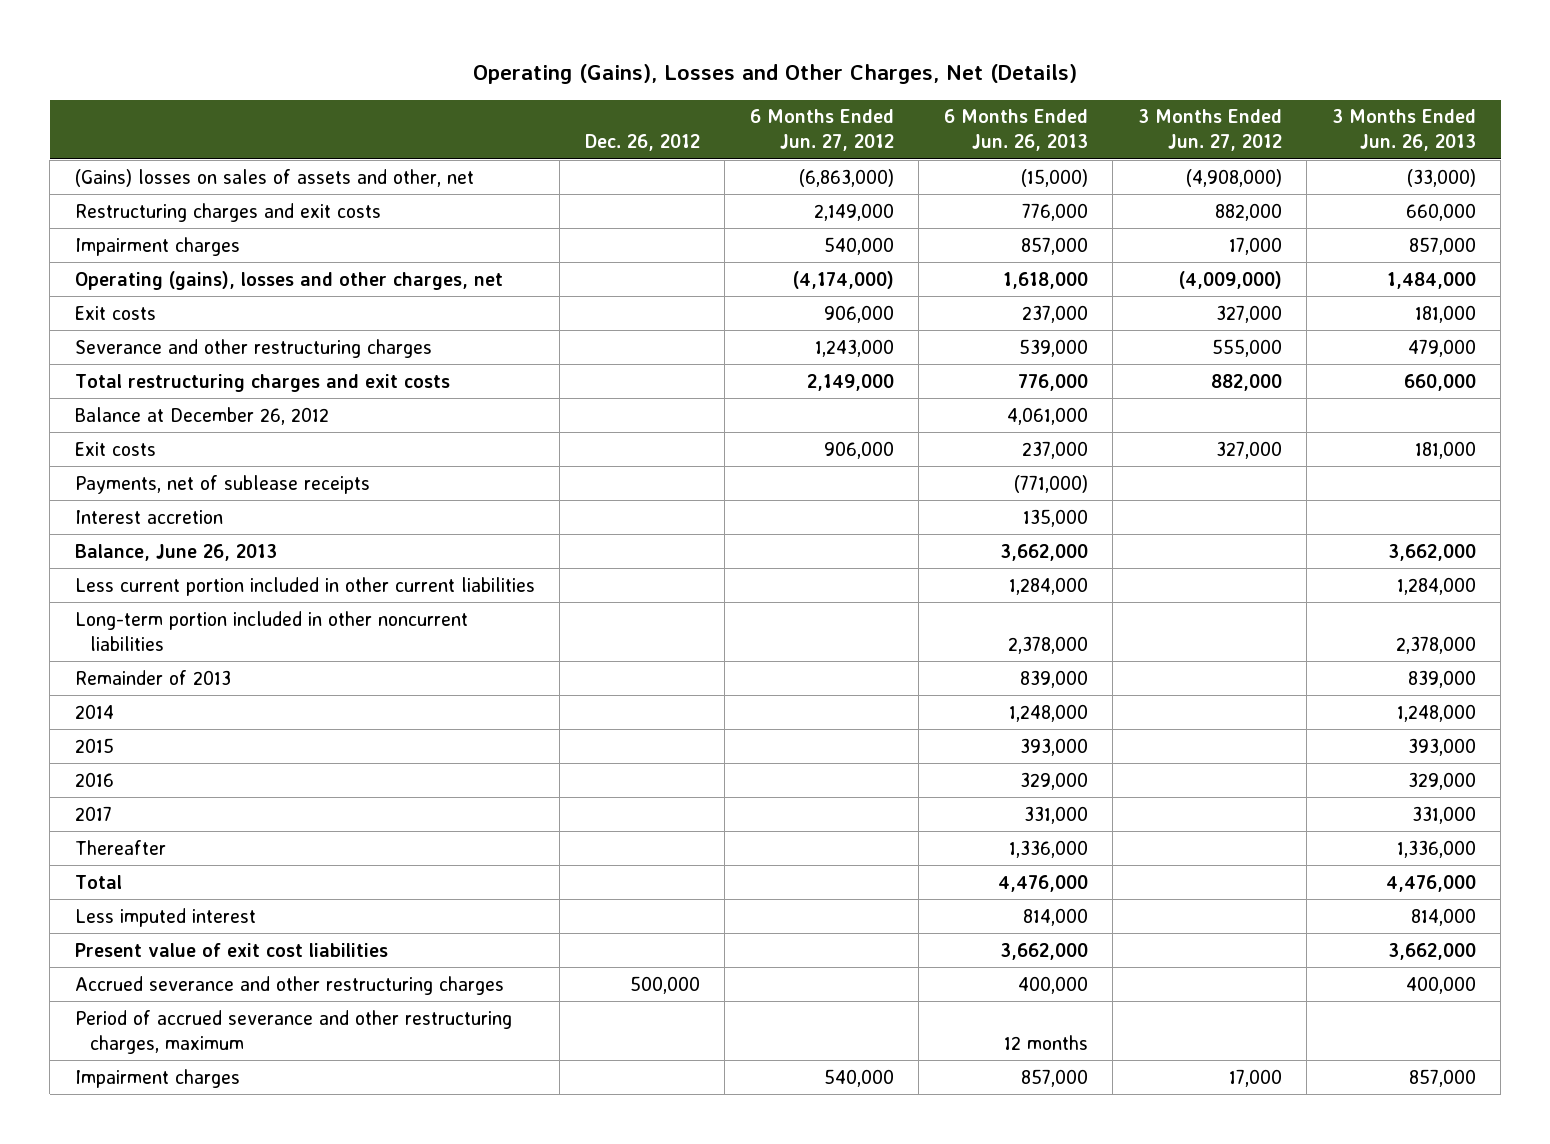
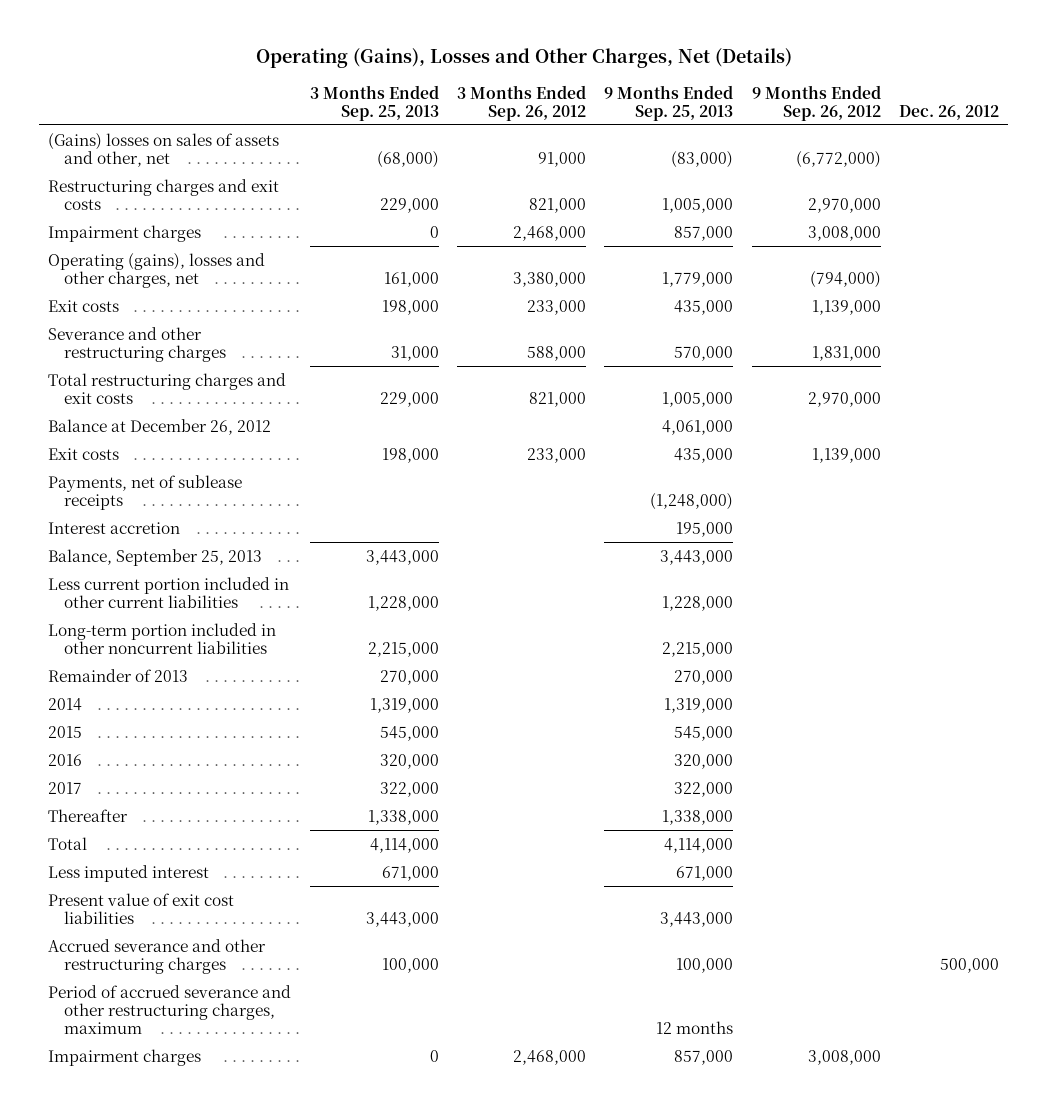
- | Dec. 26, 2012 | 6 Months Ended Jun. 27, 2012 | 6 Months Ended Jun. 26, 2013 | 3 Months Ended Jun. 27, 2012 | 3 Months Ended Jun. 26, 2013
+ | 3 Months Ended Sep. 25, 2013 | 3 Months Ended Sep. 26, 2012 | 9 Months Ended Sep. 25, 2013 | 9 Months Ended Sep. 26, 2012 | Dec. 26, 2012
- Balance, June 26, 2013 | | | 3,662,000 | | 3,662,000
+ Balance, September 25, 2013 | 3,443,000 | | 3,443,000 | |

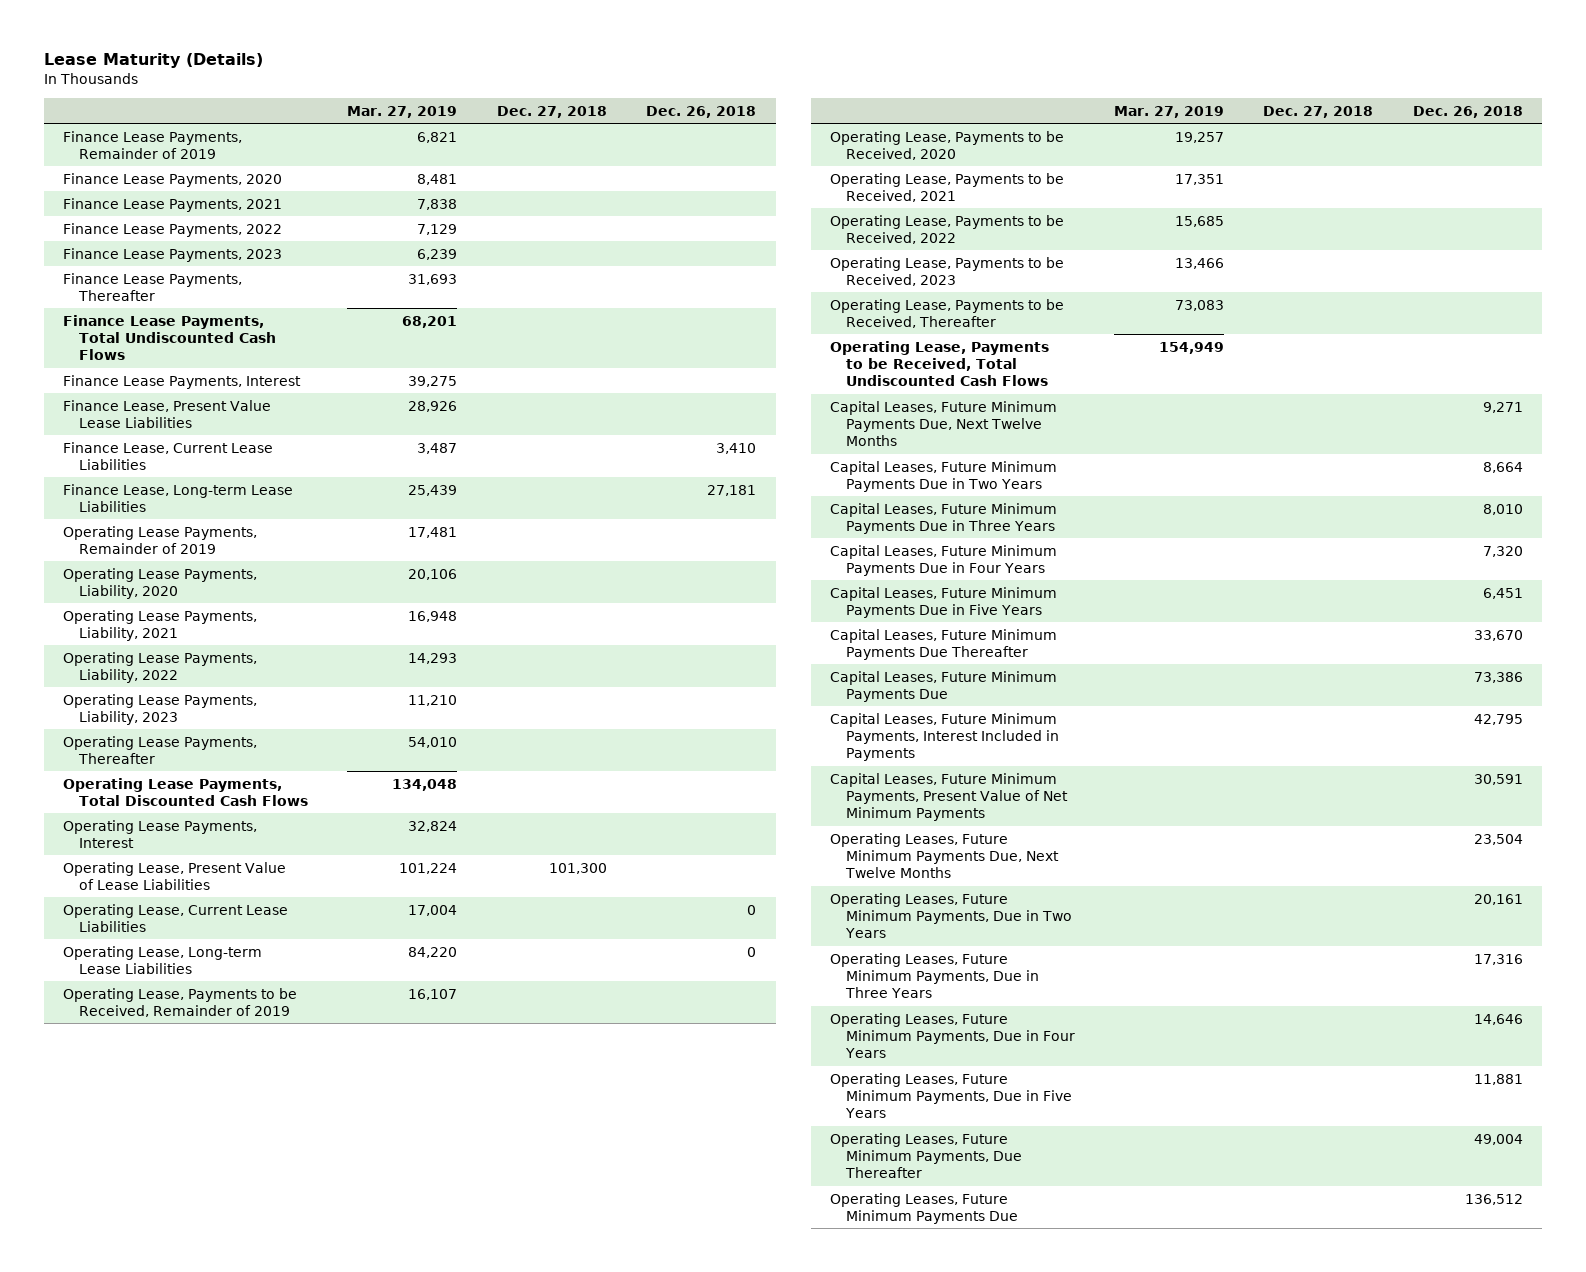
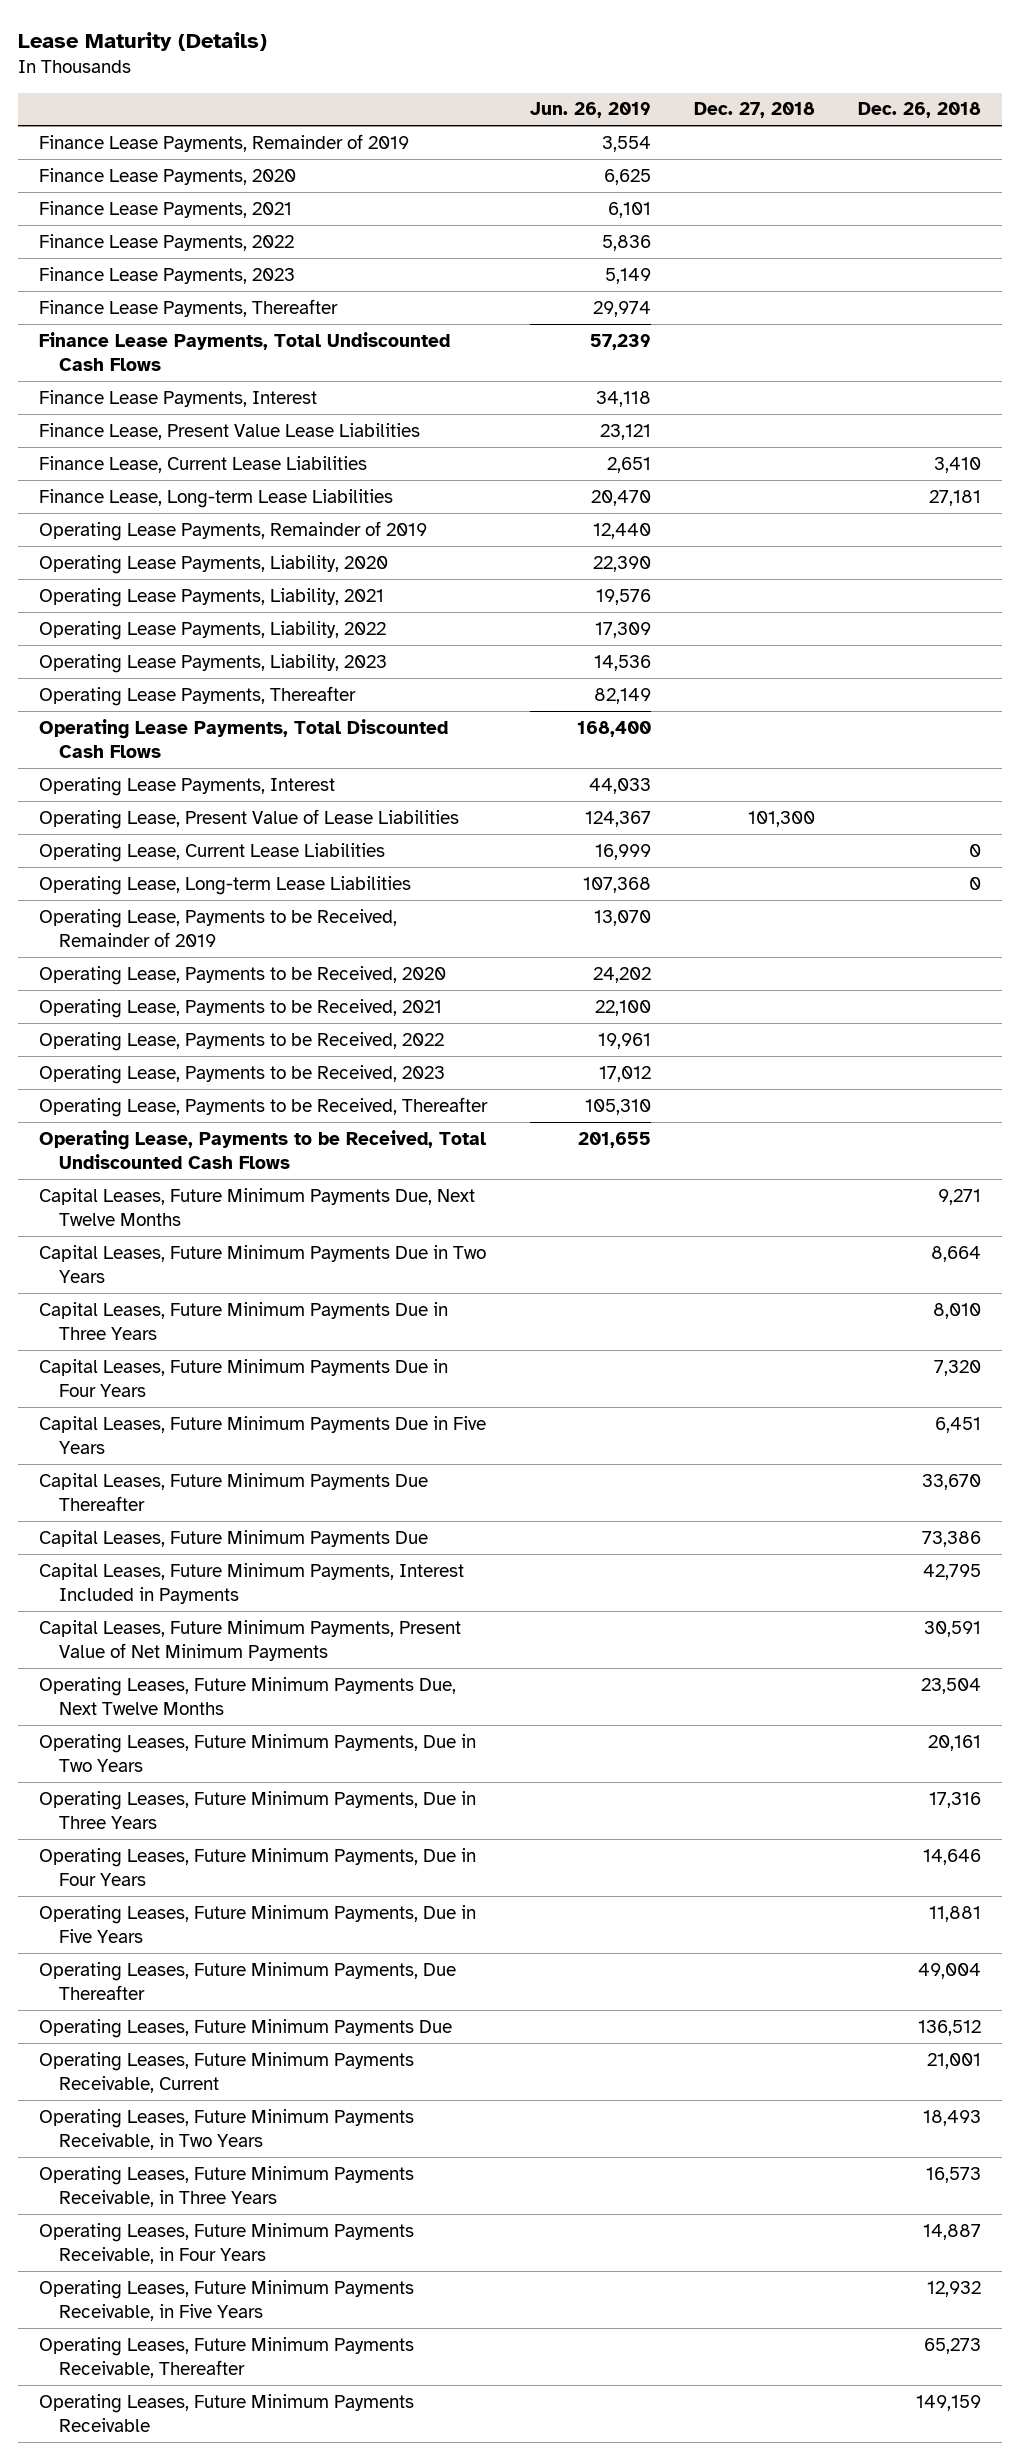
- | Mar. 27, 2019 | Dec. 27, 2018 | Dec. 26, 2018
+ | Jun. 26, 2019 | Dec. 27, 2018 | Dec. 26, 2018
+ Operating Leases, Future Minimum Payments Receivable, Current | | | 21,001
+ Operating Leases, Future Minimum Payments Receivable, in Two Years | | | 18,493
+ Operating Leases, Future Minimum Payments Receivable, in Three Years | | | 16,573
+ Operating Leases, Future Minimum Payments Receivable, in Four Years | | | 14,887
+ Operating Leases, Future Minimum Payments Receivable, in Five Years | | | 12,932
+ Operating Leases, Future Minimum Payments Receivable, Thereafter | | | 65,273
+ Operating Leases, Future Minimum Payments Receivable | | | 149,159

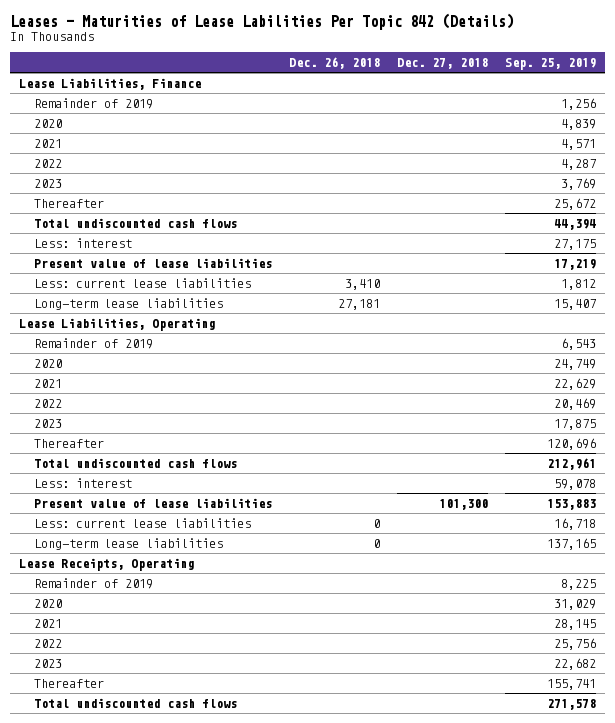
- Lease Maturity (Details)
+ Leases - Maturities of Lease Labilities Per Topic 842 (Details)
- | Jun. 26, 2019 | Dec. 27, 2018 | Dec. 26, 2018
+ | Dec. 26, 2018 | Dec. 27, 2018 | Sep. 25, 2019
- Finance Lease Payments, Remainder of 2019 | 3,554 | |
- Finance Lease Payments, 2020 | 6,625 | |
- Finance Lease Payments, 2021 | 6,101 | |
- Finance Lease Payments, 2022 | 5,836 | |
- Finance Lease Payments, 2023 | 5,149 | |
- Finance Lease Payments, Thereafter | 29,974 | |
- Finance Lease Payments, Total Undiscounted Cash Flows | 57,239 | |
- Finance Lease Payments, Interest | 34,118 | |
- Finance Lease, Present Value Lease Liabilities | 23,121 | |
- Finance Lease, Current Lease Liabilities | 2,651 | | 3,410
- Finance Lease, Long-term Lease Liabilities | 20,470 | | 27,181
- Operating Lease Payments, Remainder of 2019 | 12,440 | |
- Operating Lease Payments, Liability, 2020 | 22,390 | |
- Operating Lease Payments, Liability, 2021 | 19,576 | |
- Operating Lease Payments, Liability, 2022 | 17,309 | |
- Operating Lease Payments, Liability, 2023 | 14,536 | |
- Operating Lease Payments, Thereafter | 82,149 | |
- Operating Lease Payments, Total Discounted Cash Flows | 168,400 | |
- Operating Lease Payments, Interest | 44,033 | |
- Operating Lease, Present Value of Lease Liabilities | 124,367 | 101,300 |
- Operating Lease, Current Lease Liabilities | 16,999 | | 0
- Operating Lease, Long-term Lease Liabilities | 107,368 | | 0
- Operating Lease, Payments to be Received, Remainder of 2019 | 13,070 | |
- Operating Lease, Payments to be Received, 2020 | 24,202 | |
- Operating Lease, Payments to be Received, 2021 | 22,100 | |
- Operating Lease, Payments to be Received, 2022 | 19,961 | |
- Operating Lease, Payments to be Received, 2023 | 17,012 | |
- Operating Lease, Payments to be Received, Thereafter | 105,310 | |
- Operating Lease, Payments to be Received, Total Undiscounted Cash Flows | 201,655 | |
- Capital Leases, Future Minimum Payments Due, Next Twelve Months | | | 9,271
- Capital Leases, Future Minimum Payments Due in Two Years | | | 8,664
- Capital Leases, Future Minimum Payments Due in Three Years | | | 8,010
- Capital Leases, Future Minimum Payments Due in Four Years | | | 7,320
- Capital Leases, Future Minimum Payments Due in Five Years | | | 6,451
- Capital Leases, Future Minimum Payments Due Thereafter | | | 33,670
- Capital Leases, Future Minimum Payments Due | | | 73,386
- Capital Leases, Future Minimum Payments, Interest Included in Payments | | | 42,795
- Capital Leases, Future Minimum Payments, Present Value of Net Minimum Payments | | | 30,591
- Operating Leases, Future Minimum Payments Due, Next Twelve Months | | | 23,504
- Operating Leases, Future Minimum Payments, Due in Two Years | | | 20,161
- Operating Leases, Future Minimum Payments, Due in Three Years | | | 17,316
- Operating Leases, Future Minimum Payments, Due in Four Years | | | 14,646
- Operating Leases, Future Minimum Payments, Due in Five Years | | | 11,881
- Operating Leases, Future Minimum Payments, Due Thereafter | | | 49,004
- Operating Leases, Future Minimum Payments Due | | | 136,512
- Operating Leases, Future Minimum Payments Receivable, Current | | | 21,001
- Operating Leases, Future Minimum Payments Receivable, in Two Years | | | 18,493
- Operating Leases, Future Minimum Payments Receivable, in Three Years | | | 16,573
- Operating Leases, Future Minimum Payments Receivable, in Four Years | | | 14,887
- Operating Leases, Future Minimum Payments Receivable, in Five Years | | | 12,932
- Operating Leases, Future Minimum Payments Receivable, Thereafter | | | 65,273
- Operating Leases, Future Minimum Payments Receivable | | | 149,159
+ Lease Liabilities, Finance
+ Remainder of 2019 | | | 1,256
+ 2020 | | | 4,839
+ 2021 | | | 4,571
+ 2022 | | | 4,287
+ 2023 | | | 3,769
+ Thereafter | | | 25,672
+ Total undiscounted cash flows | | | 44,394
+ Less: interest | | | 27,175
+ Present value of lease liabilities | | | 17,219
+ Less: current lease liabilities | 3,410 | | 1,812
+ Long-term lease liabilities | 27,181 | | 15,407
+ Lease Liabilities, Operating
+ Remainder of 2019 | | | 6,543
+ 2020 | | | 24,749
+ 2021 | | | 22,629
+ 2022 | | | 20,469
+ 2023 | | | 17,875
+ Thereafter | | | 120,696
+ Total undiscounted cash flows | | | 212,961
+ Less: interest | | | 59,078
+ Present value of lease liabilities | | 101,300 | 153,883
+ Less: current lease liabilities | 0 | | 16,718
+ Long-term lease liabilities | 0 | | 137,165
+ Lease Receipts, Operating
+ Remainder of 2019 | | | 8,225
+ 2020 | | | 31,029
+ 2021 | | | 28,145
+ 2022 | | | 25,756
+ 2023 | | | 22,682
+ Thereafter | | | 155,741
+ Total undiscounted cash flows | | | 271,578

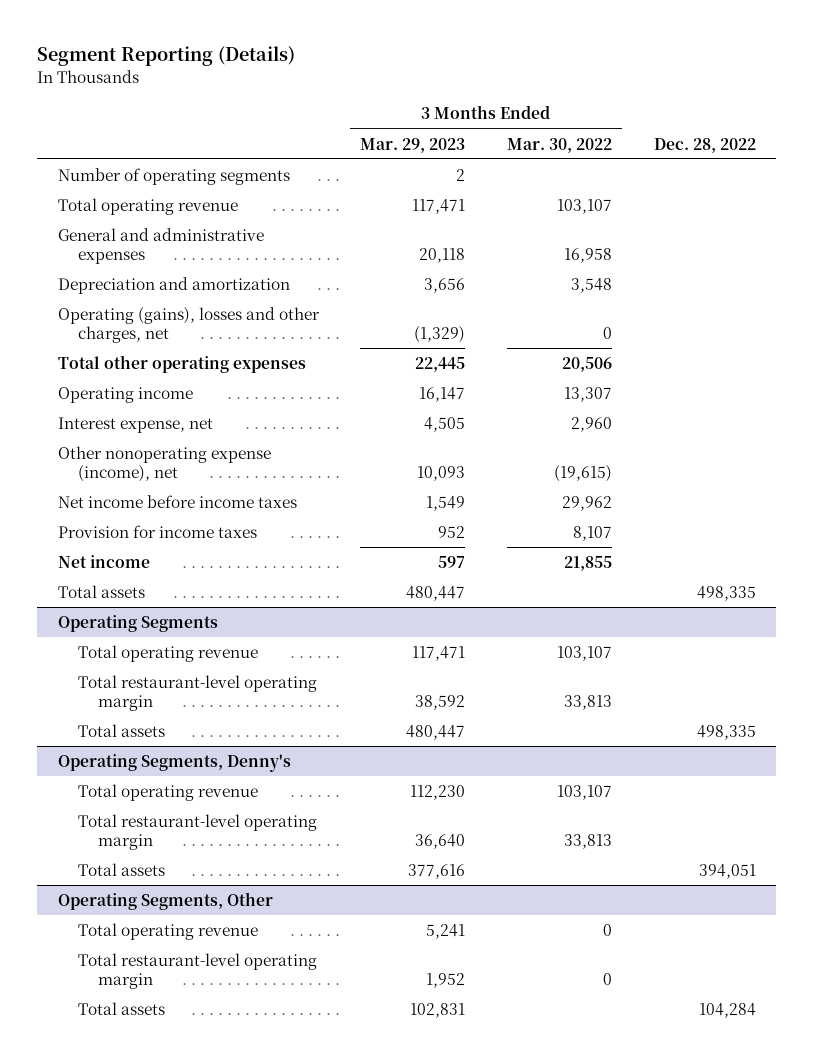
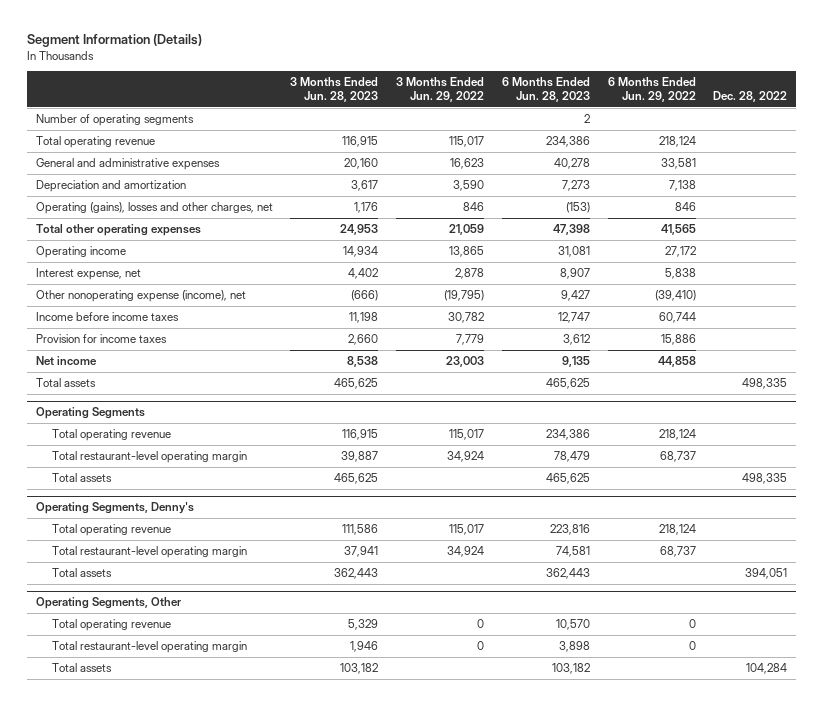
- Segment Reporting (Details)
+ Segment Information (Details)
- | 3 Months Ended Mar. 29, 2023 | 3 Months Ended Mar. 30, 2022 | Dec. 28, 2022
+ | 3 Months Ended Jun. 28, 2023 | 3 Months Ended Jun. 29, 2022 | 6 Months Ended Jun. 28, 2023 | 6 Months Ended Jun. 29, 2022 | Dec. 28, 2022
- Net income before income taxes | 1,549 | 29,962 |
+ Income before income taxes | 11,198 | 30,782 | 12,747 | 60,744 |

